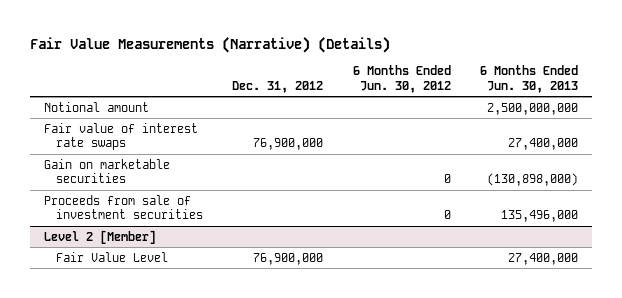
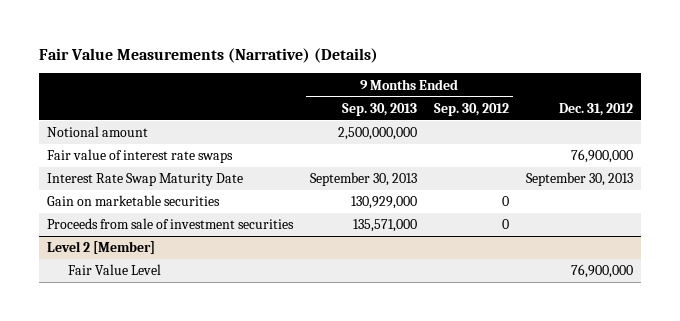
- | Dec. 31, 2012 | 6 Months Ended Jun. 30, 2012 | 6 Months Ended Jun. 30, 2013
+ | 9 Months Ended Sep. 30, 2013 | 9 Months Ended Sep. 30, 2012 | Dec. 31, 2012
+ Interest Rate Swap Maturity Date | September 30, 2013 | | September 30, 2013

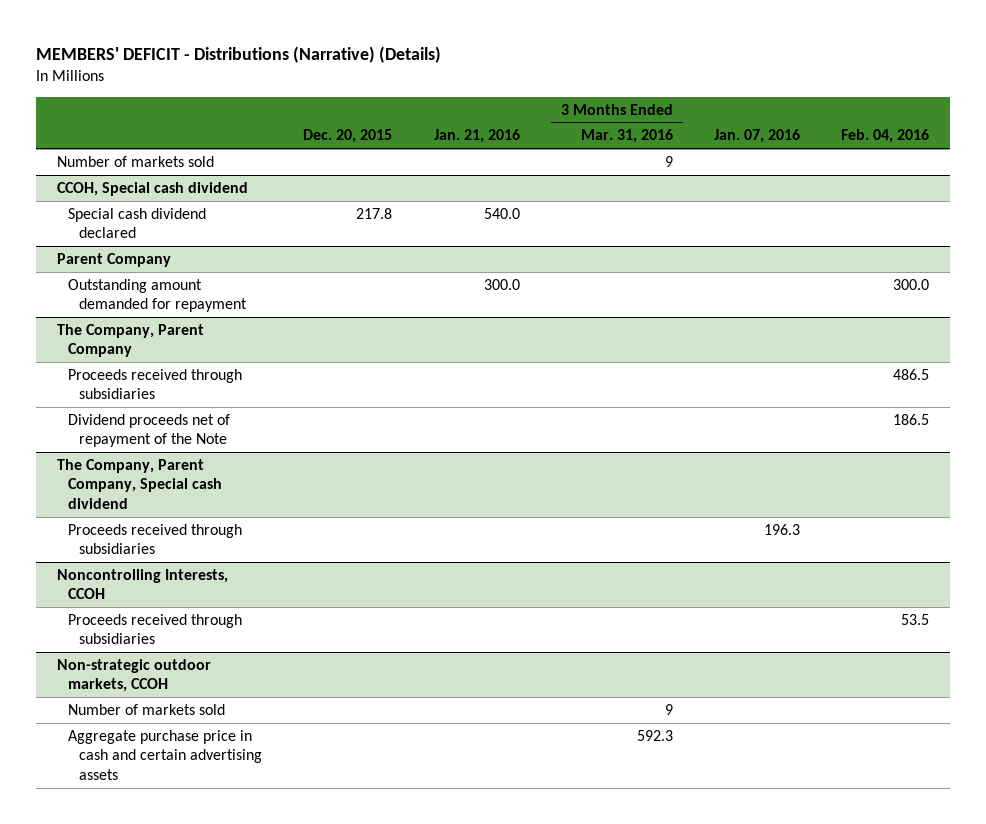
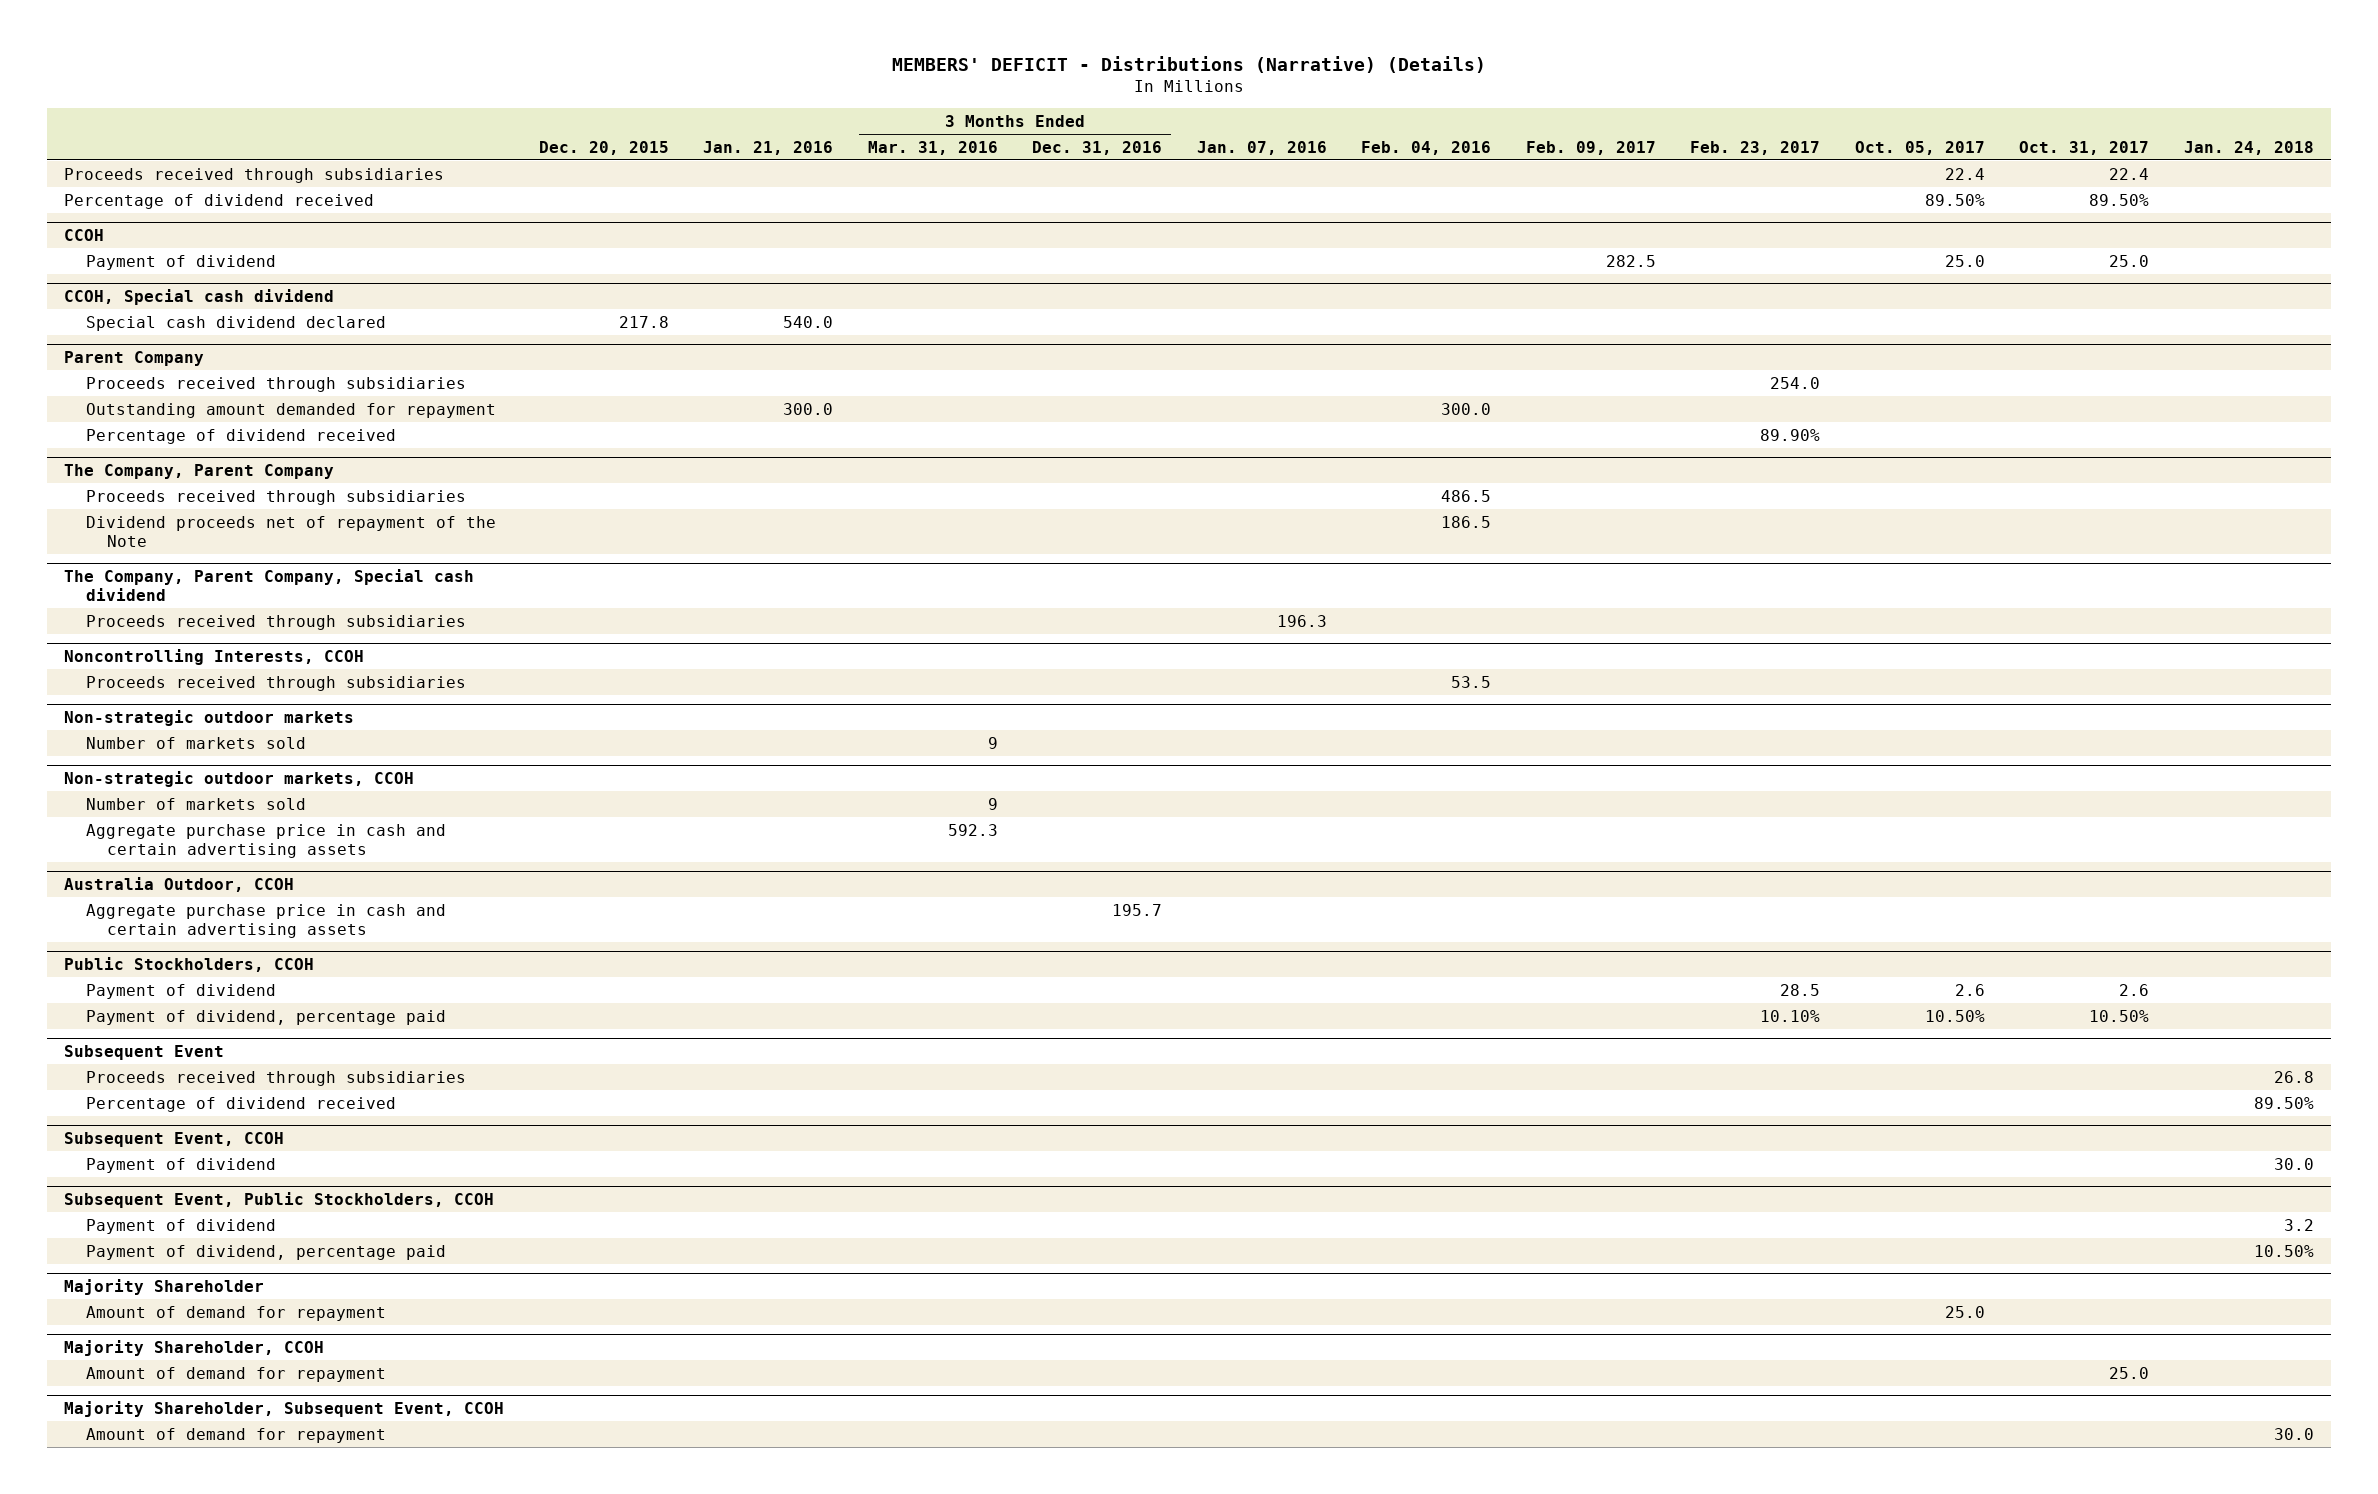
- | Dec. 20, 2015 | Jan. 21, 2016 | 3 Months Ended Mar. 31, 2016 | Jan. 07, 2016 | Feb. 04, 2016
+ | Dec. 20, 2015 | Jan. 21, 2016 | 3 Months Ended Mar. 31, 2016 | 3 Months Ended Dec. 31, 2016 | Jan. 07, 2016 | Feb. 04, 2016 | Feb. 09, 2017 | Feb. 23, 2017 | Oct. 05, 2017 | Oct. 31, 2017 | Jan. 24, 2018
- Number of markets sold | | | 9 | |
+ Proceeds received through subsidiaries | | | | | | | | | 22.4 | 22.4 |
+ Percentage of dividend received | | | | | | | | | 89.50% | 89.50% |
+ CCOH
+ Payment of dividend | | | | | | | 282.5 | | 25.0 | 25.0 |
@ Parent Company
+ Proceeds received through subsidiaries | | | | | | | | 254.0 | | |
+ Percentage of dividend received | | | | | | | | 89.90% | | |
+ Non-strategic outdoor markets
+ Number of markets sold | | | 9 | | | | | | | |
+ Australia Outdoor, CCOH
+ Aggregate purchase price in cash and certain advertising assets | | | | 195.7 | | | | | | |
+ Public Stockholders, CCOH
+ Payment of dividend | | | | | | | | 28.5 | 2.6 | 2.6 |
+ Payment of dividend, percentage paid | | | | | | | | 10.10% | 10.50% | 10.50% |
+ Subsequent Event
+ Proceeds received through subsidiaries | | | | | | | | | | | 26.8
+ Percentage of dividend received | | | | | | | | | | | 89.50%
+ Subsequent Event, CCOH
+ Payment of dividend | | | | | | | | | | | 30.0
+ Subsequent Event, Public Stockholders, CCOH
+ Payment of dividend | | | | | | | | | | | 3.2
+ Payment of dividend, percentage paid | | | | | | | | | | | 10.50%
+ Majority Shareholder
+ Amount of demand for repayment | | | | | | | | | 25.0 | |
+ Majority Shareholder, CCOH
+ Amount of demand for repayment | | | | | | | | | | 25.0 |
+ Majority Shareholder, Subsequent Event, CCOH
+ Amount of demand for repayment | | | | | | | | | | | 30.0

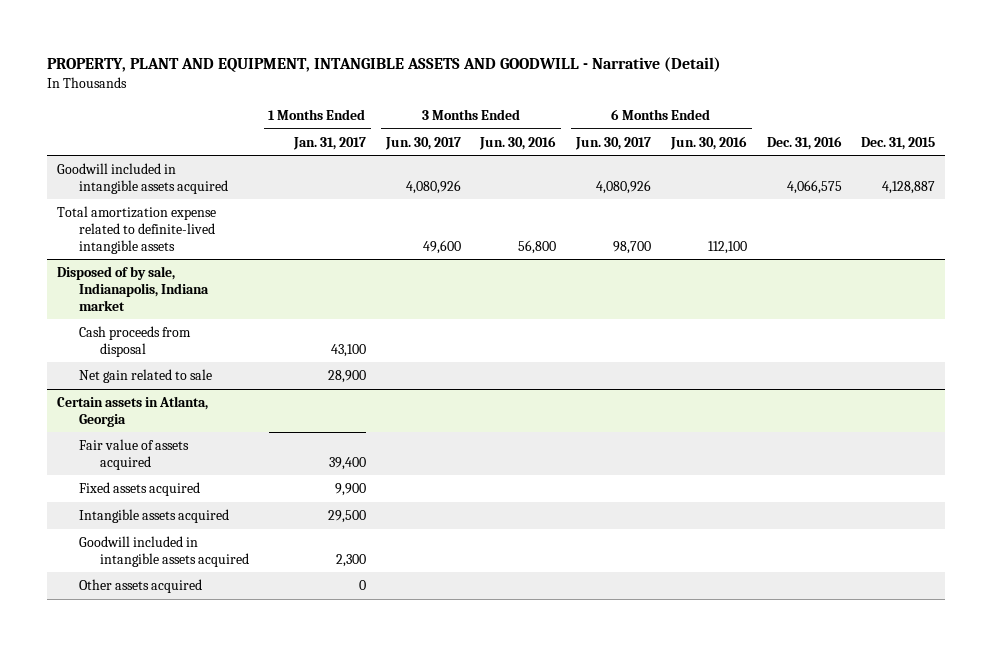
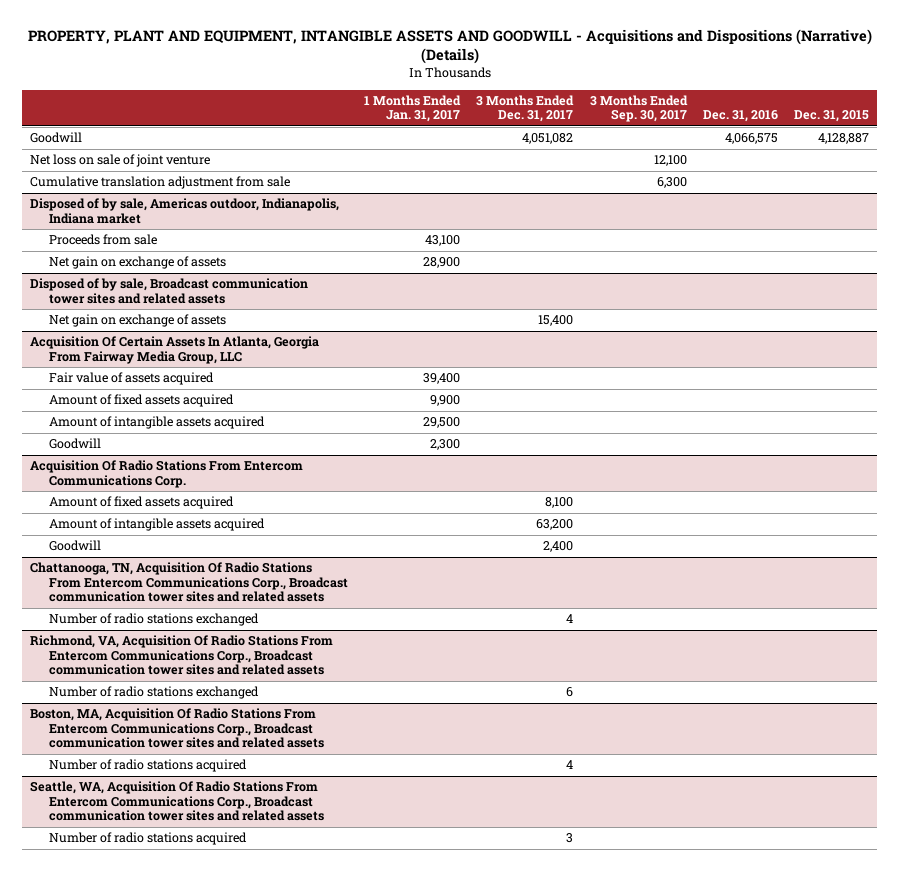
- PROPERTY, PLANT AND EQUIPMENT, INTANGIBLE ASSETS AND GOODWILL - Narrative (Detail)
+ PROPERTY, PLANT AND EQUIPMENT, INTANGIBLE ASSETS AND GOODWILL - Acquisitions and Dispositions (Narrative) (Details)
- | 1 Months Ended Jan. 31, 2017 | 3 Months Ended Jun. 30, 2017 | 3 Months Ended Jun. 30, 2016 | 6 Months Ended Jun. 30, 2017 | 6 Months Ended Jun. 30, 2016 | Dec. 31, 2016 | Dec. 31, 2015
+ | 1 Months Ended Jan. 31, 2017 | 3 Months Ended Dec. 31, 2017 | 3 Months Ended Sep. 30, 2017 | Dec. 31, 2016 | Dec. 31, 2015
- Goodwill included in intangible assets acquired | | 4,080,926 | | 4,080,926 | | 4,066,575 | 4,128,887
- Total amortization expense related to definite-lived intangible assets | | 49,600 | 56,800 | 98,700 | 112,100 | |
- Disposed of by sale, Indianapolis, Indiana market
- Cash proceeds from disposal | 43,100 | | | | | |
- Net gain related to sale | 28,900 | | | | | |
- Certain assets in Atlanta, Georgia
+ Goodwill | | 4,051,082 | | 4,066,575 | 4,128,887
+ Net loss on sale of joint venture | | | 12,100 | |
+ Cumulative translation adjustment from sale | | | 6,300 | |
+ Disposed of by sale, Americas outdoor, Indianapolis, Indiana market
+ Proceeds from sale | 43,100 | | | |
+ Net gain on exchange of assets | 28,900 | | | |
+ Disposed of by sale, Broadcast communication tower sites and related assets
+ Net gain on exchange of assets | | 15,400 | | |
+ Acquisition Of Certain Assets In Atlanta, Georgia From Fairway Media Group, LLC
- Fixed assets acquired | 9,900 | | | | | |
- Intangible assets acquired | 29,500 | | | | | |
- Goodwill included in intangible assets acquired | 2,300 | | | | | |
- Other assets acquired | 0 | | | | | |
+ Amount of fixed assets acquired | 9,900 | | | |
+ Amount of intangible assets acquired | 29,500 | | | |
+ Goodwill | 2,300 | | | |
+ Acquisition Of Radio Stations From Entercom Communications Corp.
+ Amount of fixed assets acquired | | 8,100 | | |
+ Amount of intangible assets acquired | | 63,200 | | |
+ Goodwill | | 2,400 | | |
+ Chattanooga, TN, Acquisition Of Radio Stations From Entercom Communications Corp., Broadcast communication tower sites and related assets
+ Number of radio stations exchanged | | 4 | | |
+ Richmond, VA, Acquisition Of Radio Stations From Entercom Communications Corp., Broadcast communication tower sites and related assets
+ Number of radio stations exchanged | | 6 | | |
+ Boston, MA, Acquisition Of Radio Stations From Entercom Communications Corp., Broadcast communication tower sites and related assets
+ Number of radio stations acquired | | 4 | | |
+ Seattle, WA, Acquisition Of Radio Stations From Entercom Communications Corp., Broadcast communication tower sites and related assets
+ Number of radio stations acquired | | 3 | | |

